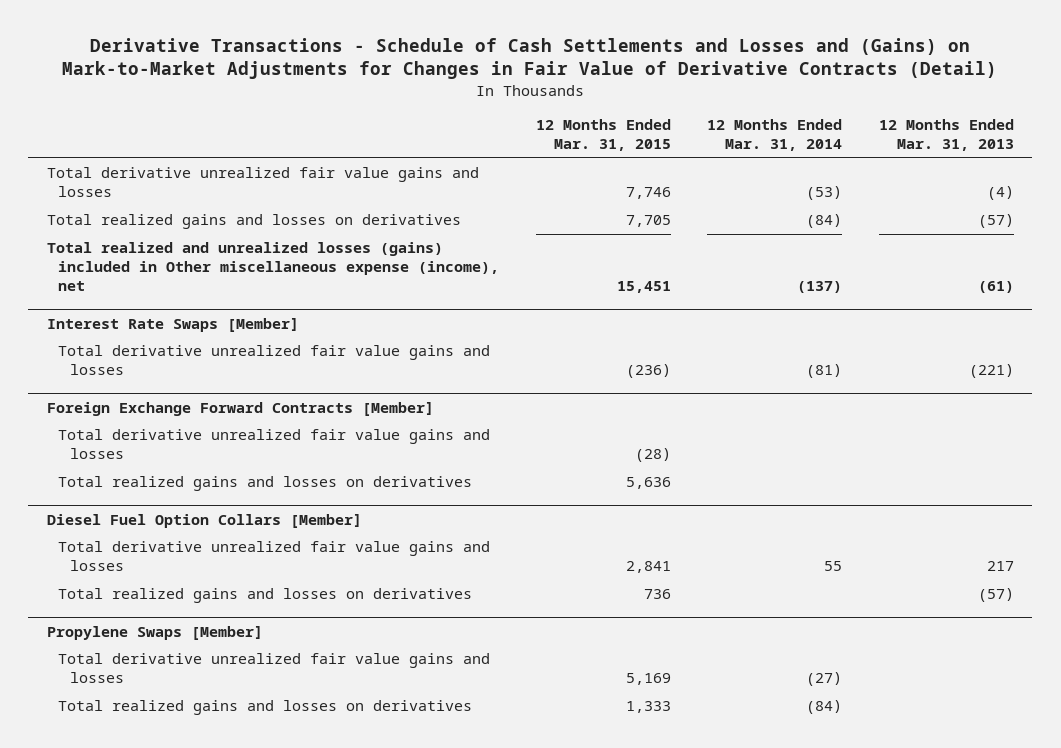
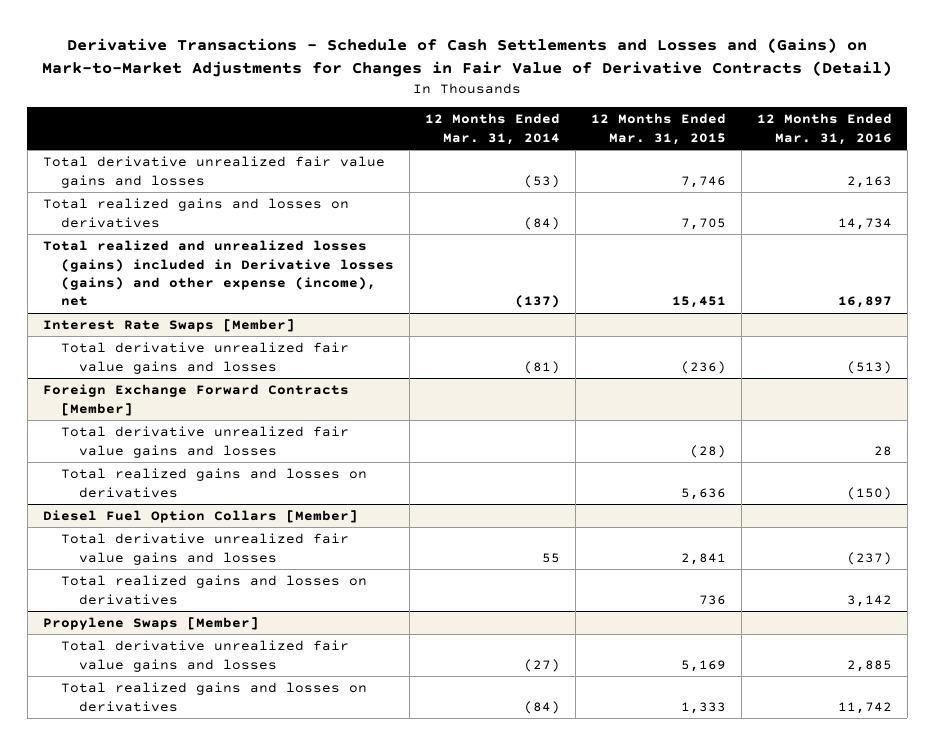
- | 12 Months Ended Mar. 31, 2015 | 12 Months Ended Mar. 31, 2014 | 12 Months Ended Mar. 31, 2013
+ | 12 Months Ended Mar. 31, 2014 | 12 Months Ended Mar. 31, 2015 | 12 Months Ended Mar. 31, 2016
- Total realized and unrealized losses (gains) included in Other miscellaneous expense (income), net | 15,451 | (137) | (61)
+ Total realized and unrealized losses (gains) included in Derivative losses (gains) and other expense (income), net | (137) | 15,451 | 16,897

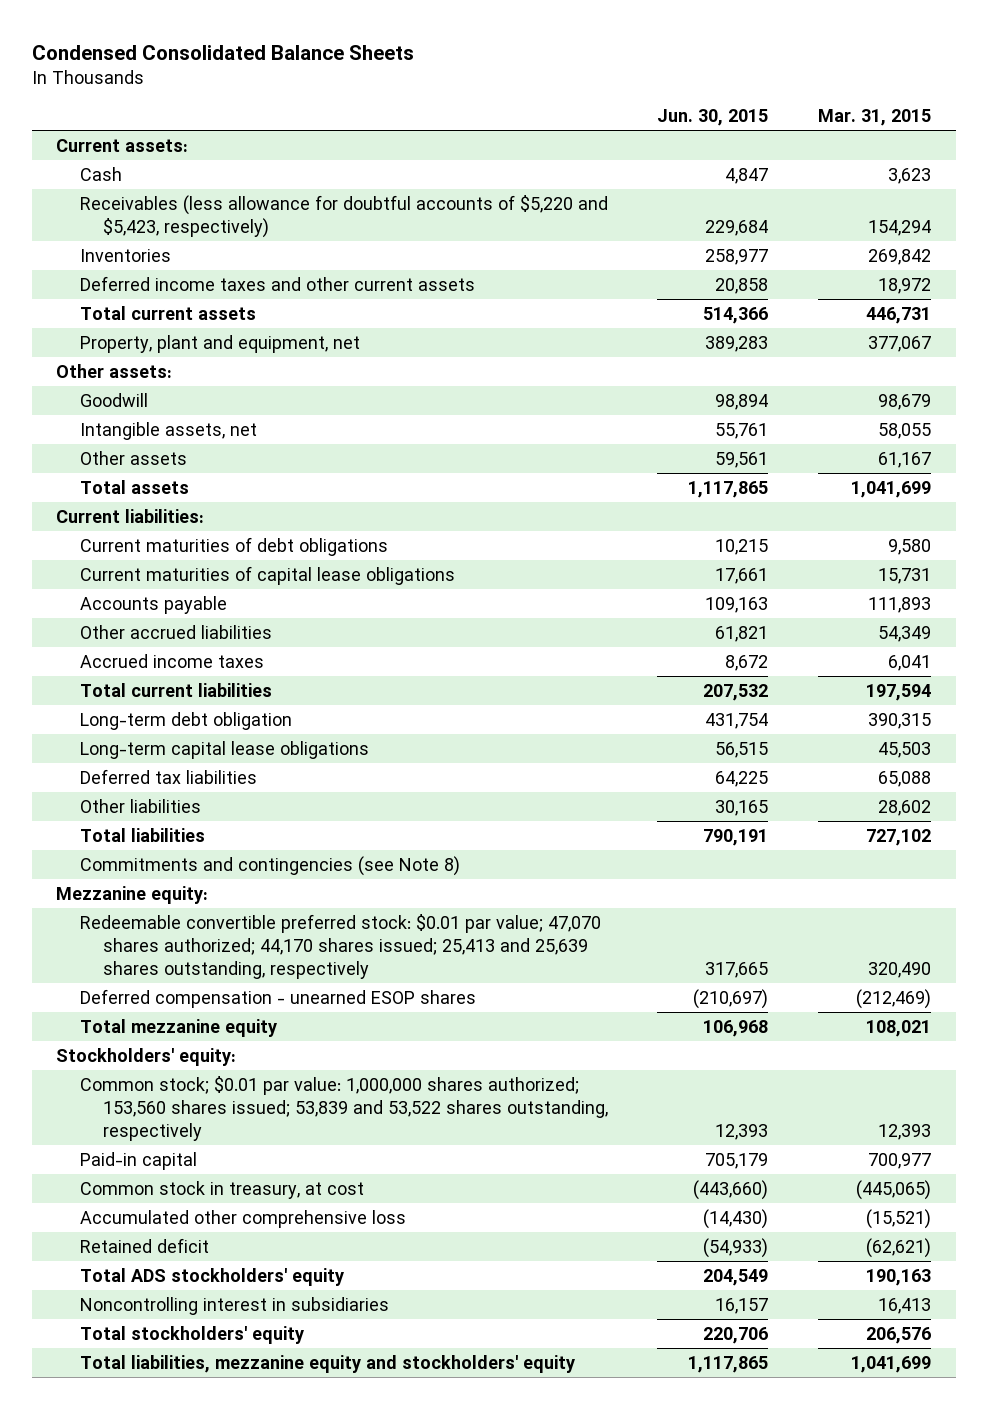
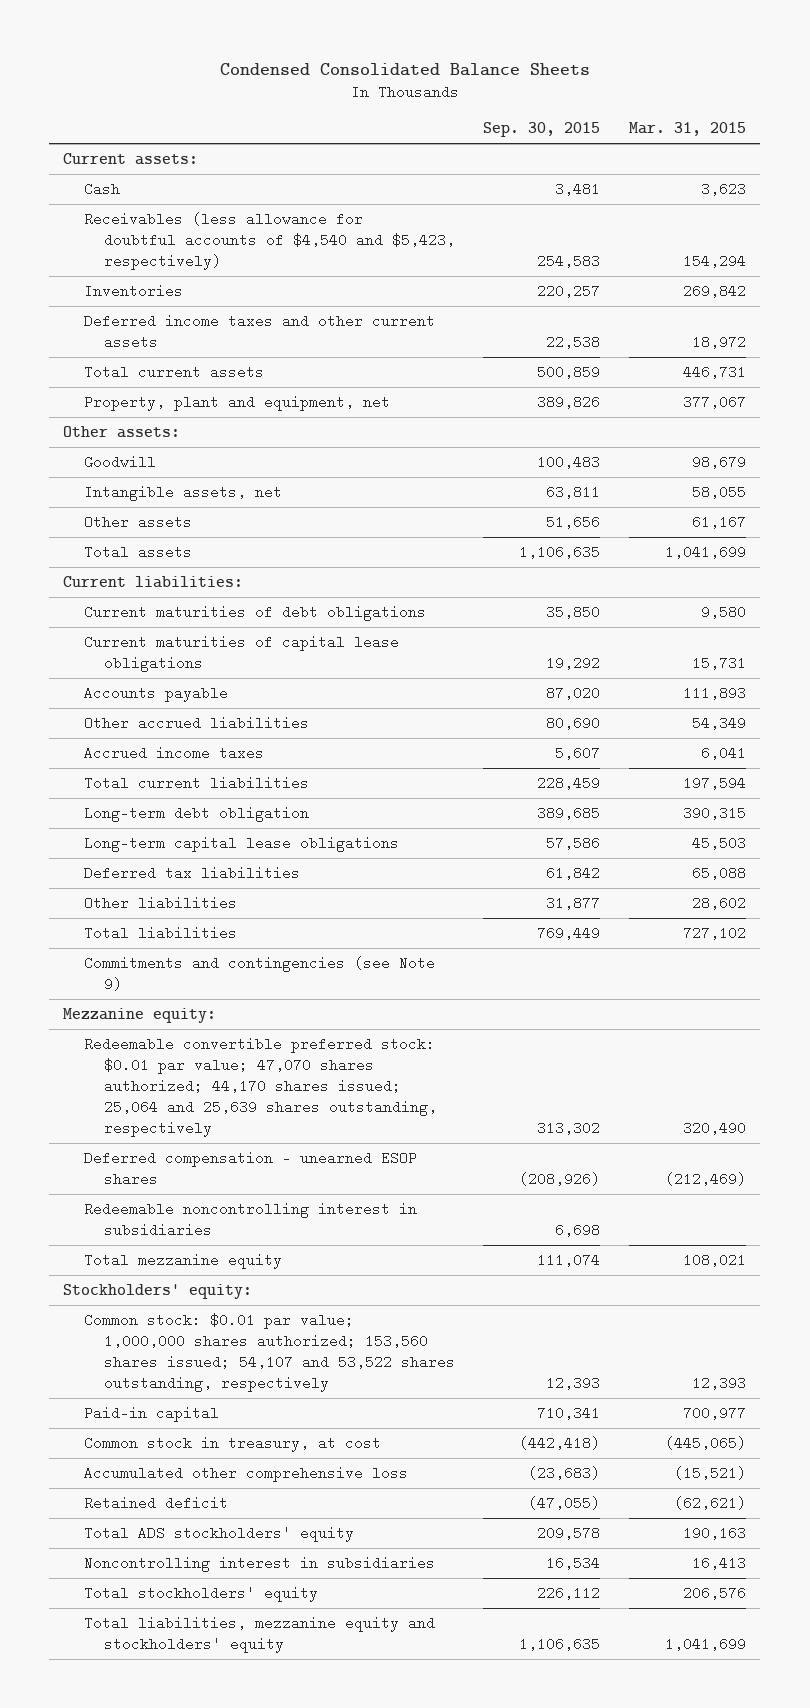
- | Jun. 30, 2015 | Mar. 31, 2015
+ | Sep. 30, 2015 | Mar. 31, 2015
- Receivables (less allowance for doubtful accounts of $5,220 and $5,423, respectively) | 229,684 | 154,294
+ Receivables (less allowance for doubtful accounts of $4,540 and $5,423, respectively) | 254,583 | 154,294
- Commitments and contingencies (see Note 8)
+ Commitments and contingencies (see Note 9)
- Redeemable convertible preferred stock: $0.01 par value; 47,070 shares authorized; 44,170 shares issued; 25,413 and 25,639 shares outstanding, respectively | 317,665 | 320,490
+ Redeemable convertible preferred stock: $0.01 par value; 47,070 shares authorized; 44,170 shares issued; 25,064 and 25,639 shares outstanding, respectively | 313,302 | 320,490
+ Redeemable noncontrolling interest in subsidiaries | 6,698 |
- Common stock; $0.01 par value: 1,000,000 shares authorized; 153,560 shares issued; 53,839 and 53,522 shares outstanding, respectively | 12,393 | 12,393
+ Common stock: $0.01 par value; 1,000,000 shares authorized; 153,560 shares issued; 54,107 and 53,522 shares outstanding, respectively | 12,393 | 12,393

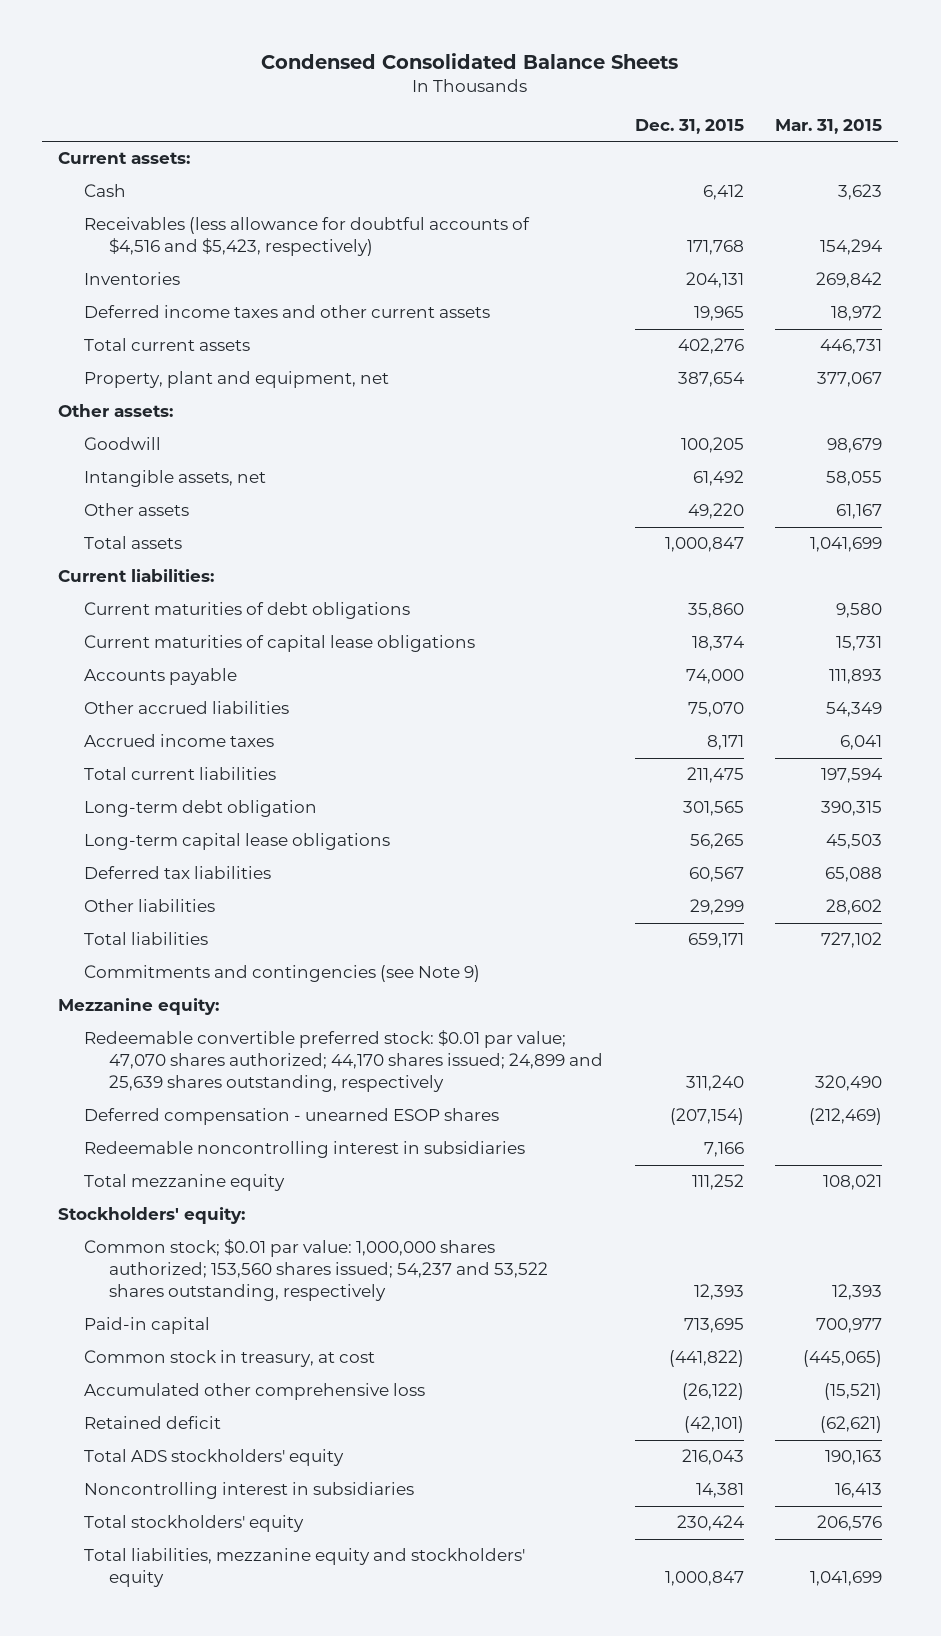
- | Sep. 30, 2015 | Mar. 31, 2015
+ | Dec. 31, 2015 | Mar. 31, 2015
- Receivables (less allowance for doubtful accounts of $4,540 and $5,423, respectively) | 254,583 | 154,294
+ Receivables (less allowance for doubtful accounts of $4,516 and $5,423, respectively) | 171,768 | 154,294
- Redeemable convertible preferred stock: $0.01 par value; 47,070 shares authorized; 44,170 shares issued; 25,064 and 25,639 shares outstanding, respectively | 313,302 | 320,490
+ Redeemable convertible preferred stock: $0.01 par value; 47,070 shares authorized; 44,170 shares issued; 24,899 and 25,639 shares outstanding, respectively | 311,240 | 320,490
- Common stock: $0.01 par value; 1,000,000 shares authorized; 153,560 shares issued; 54,107 and 53,522 shares outstanding, respectively | 12,393 | 12,393
+ Common stock; $0.01 par value: 1,000,000 shares authorized; 153,560 shares issued; 54,237 and 53,522 shares outstanding, respectively | 12,393 | 12,393

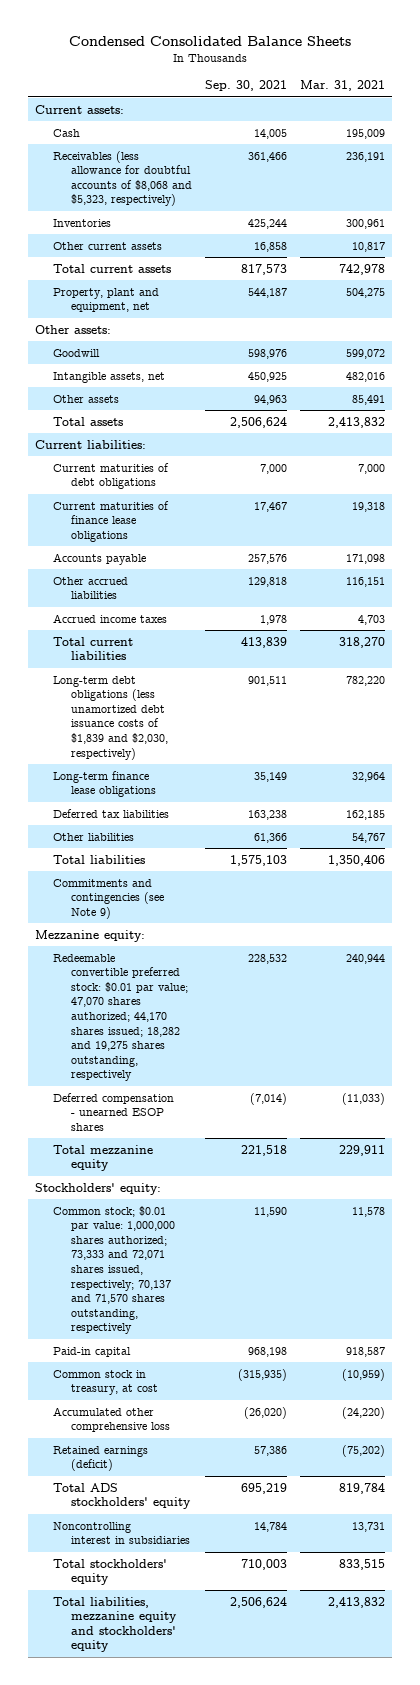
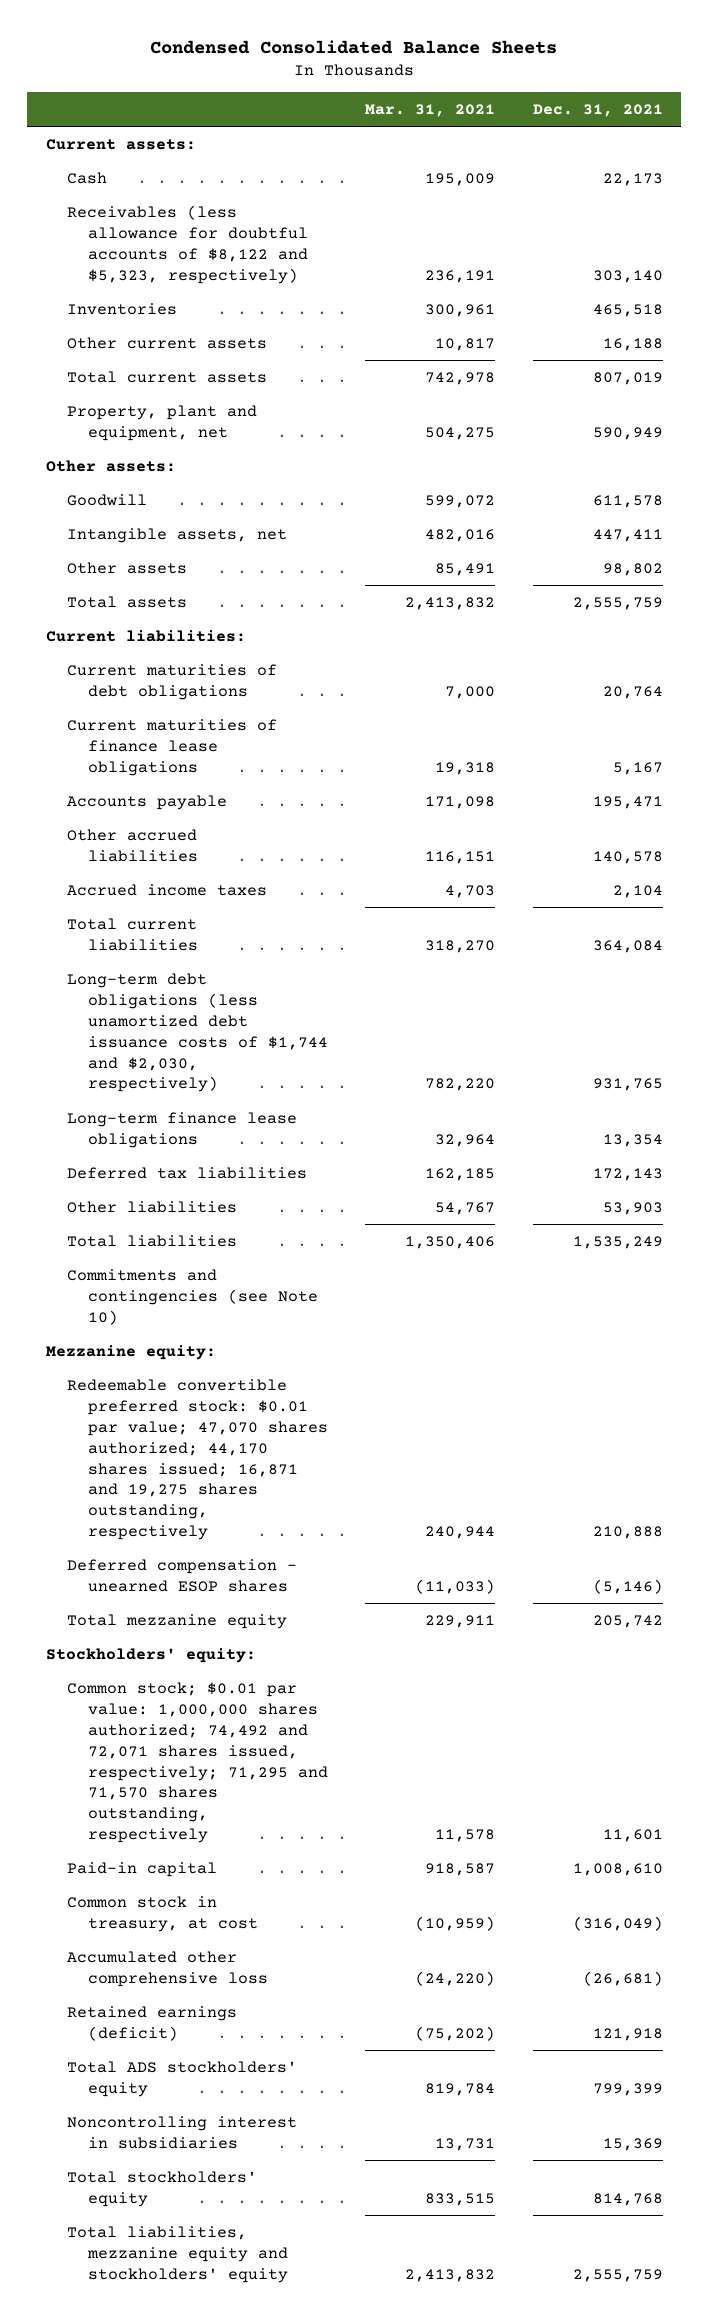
- | Sep. 30, 2021 | Mar. 31, 2021
+ | Mar. 31, 2021 | Dec. 31, 2021
- Receivables (less allowance for doubtful accounts of $8,068 and $5,323, respectively) | 361,466 | 236,191
+ Receivables (less allowance for doubtful accounts of $8,122 and $5,323, respectively) | 236,191 | 303,140
- Long-term debt obligations (less unamortized debt issuance costs of $1,839 and $2,030, respectively) | 901,511 | 782,220
+ Long-term debt obligations (less unamortized debt issuance costs of $1,744 and $2,030, respectively) | 782,220 | 931,765
- Commitments and contingencies (see Note 9)
+ Commitments and contingencies (see Note 10)
- Redeemable convertible preferred stock: $0.01 par value; 47,070 shares authorized; 44,170 shares issued; 18,282 and 19,275 shares outstanding, respectively | 228,532 | 240,944
+ Redeemable convertible preferred stock: $0.01 par value; 47,070 shares authorized; 44,170 shares issued; 16,871 and 19,275 shares outstanding, respectively | 240,944 | 210,888
- Common stock; $0.01 par value: 1,000,000 shares authorized; 73,333 and 72,071 shares issued, respectively; 70,137 and 71,570 shares outstanding, respectively | 11,590 | 11,578
+ Common stock; $0.01 par value: 1,000,000 shares authorized; 74,492 and 72,071 shares issued, respectively; 71,295 and 71,570 shares outstanding, respectively | 11,578 | 11,601

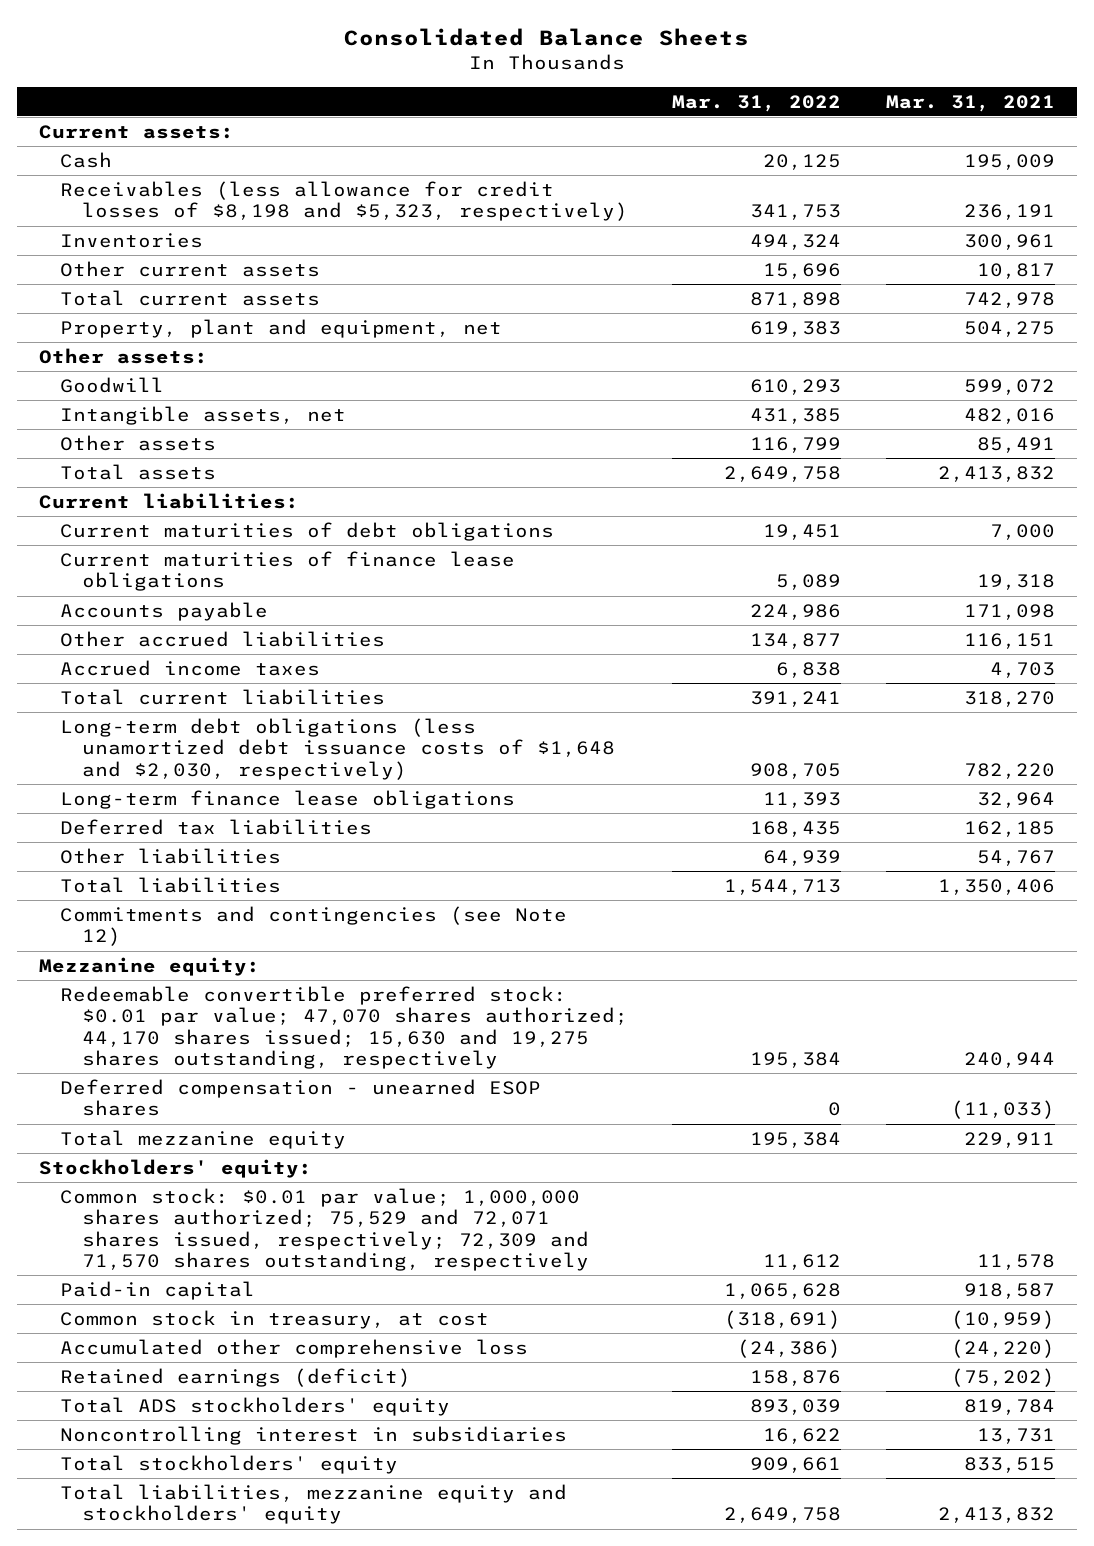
- Condensed Consolidated Balance Sheets
+ Consolidated Balance Sheets
- | Mar. 31, 2021 | Dec. 31, 2021
+ | Mar. 31, 2022 | Mar. 31, 2021
- Receivables (less allowance for doubtful accounts of $8,122 and $5,323, respectively) | 236,191 | 303,140
+ Receivables (less allowance for credit losses of $8,198 and $5,323, respectively) | 341,753 | 236,191
- Long-term debt obligations (less unamortized debt issuance costs of $1,744 and $2,030, respectively) | 782,220 | 931,765
+ Long-term debt obligations (less unamortized debt issuance costs of $1,648 and $2,030, respectively) | 908,705 | 782,220
- Commitments and contingencies (see Note 10)
+ Commitments and contingencies (see Note 12)
- Redeemable convertible preferred stock: $0.01 par value; 47,070 shares authorized; 44,170 shares issued; 16,871 and 19,275 shares outstanding, respectively | 240,944 | 210,888
+ Redeemable convertible preferred stock: $0.01 par value; 47,070 shares authorized; 44,170 shares issued; 15,630 and 19,275 shares outstanding, respectively | 195,384 | 240,944
- Common stock; $0.01 par value: 1,000,000 shares authorized; 74,492 and 72,071 shares issued, respectively; 71,295 and 71,570 shares outstanding, respectively | 11,578 | 11,601
+ Common stock: $0.01 par value; 1,000,000 shares authorized; 75,529 and 72,071 shares issued, respectively; 72,309 and 71,570 shares outstanding, respectively | 11,612 | 11,578

